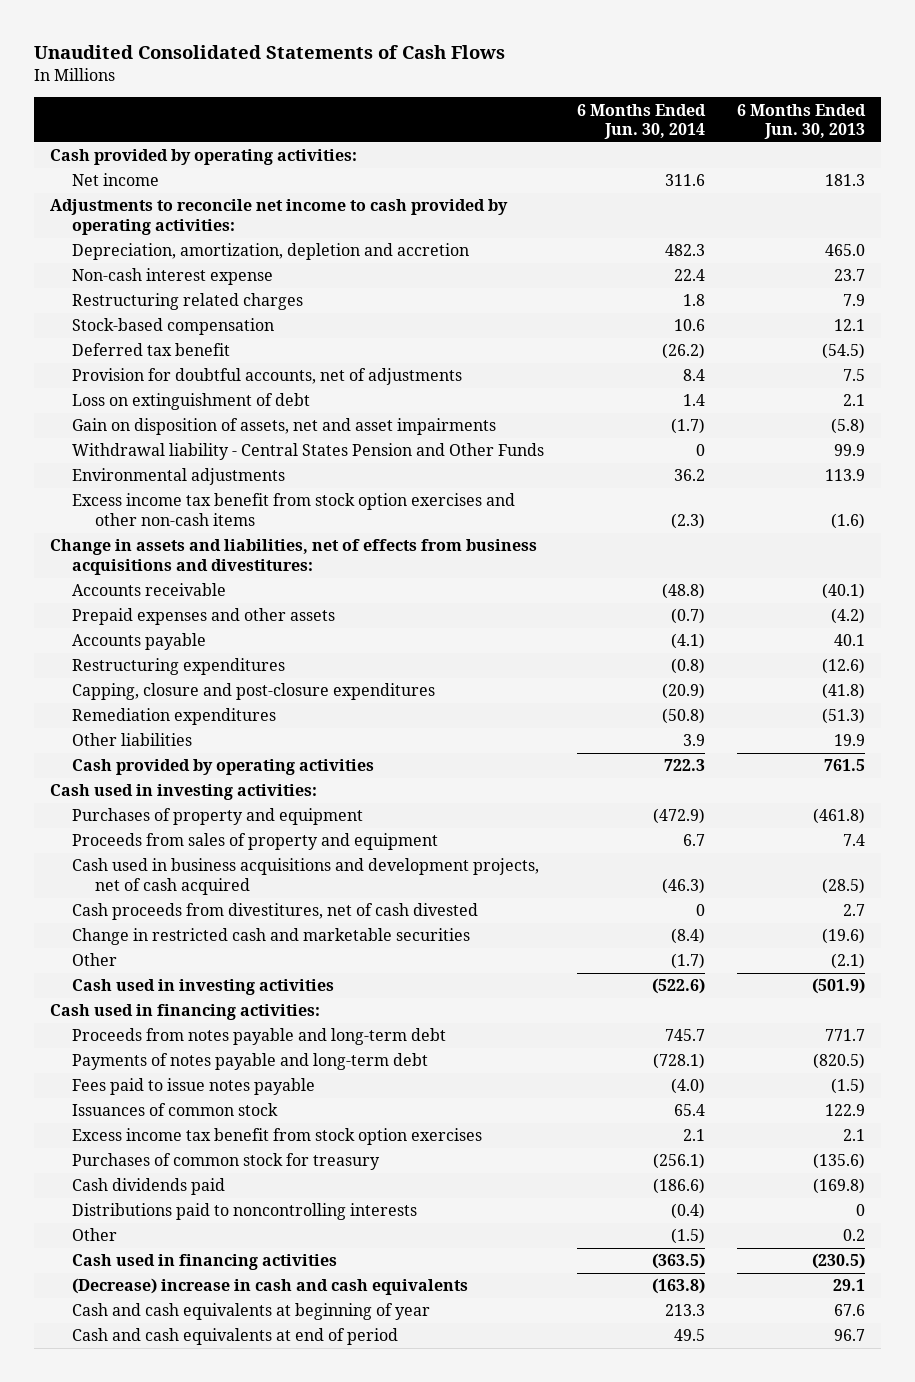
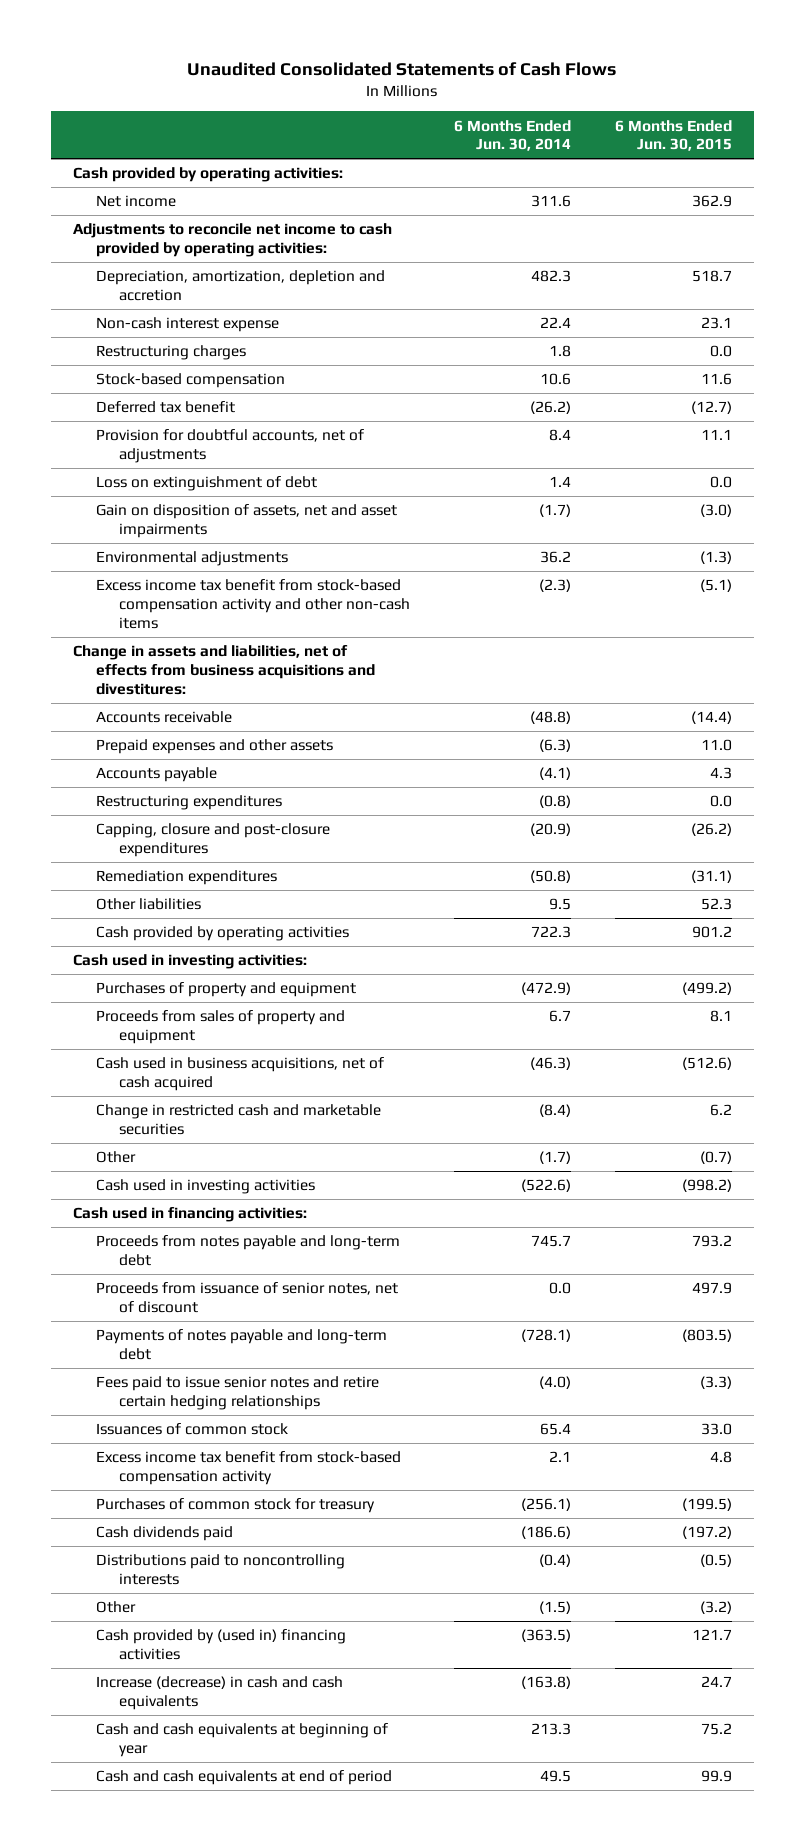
- | 6 Months Ended Jun. 30, 2014 | 6 Months Ended Jun. 30, 2013
+ | 6 Months Ended Jun. 30, 2014 | 6 Months Ended Jun. 30, 2015
- Restructuring related charges | 1.8 | 7.9
+ Restructuring charges | 1.8 | 0.0
- Withdrawal liability - Central States Pension and Other Funds | 0 | 99.9
- Excess income tax benefit from stock option exercises and other non-cash items | (2.3) | (1.6)
+ Excess income tax benefit from stock-based compensation activity and other non-cash items | (2.3) | (5.1)
- Prepaid expenses and other assets | (0.7) | (4.2)
+ Prepaid expenses and other assets | (6.3) | 11.0
- Other liabilities | 3.9 | 19.9
+ Other liabilities | 9.5 | 52.3
- Cash used in business acquisitions and development projects, net of cash acquired | (46.3) | (28.5)
- Cash proceeds from divestitures, net of cash divested | 0 | 2.7
+ Cash used in business acquisitions, net of cash acquired | (46.3) | (512.6)
+ Proceeds from issuance of senior notes, net of discount | 0.0 | 497.9
- Fees paid to issue notes payable | (4.0) | (1.5)
+ Fees paid to issue senior notes and retire certain hedging relationships | (4.0) | (3.3)
- Excess income tax benefit from stock option exercises | 2.1 | 2.1
+ Excess income tax benefit from stock-based compensation activity | 2.1 | 4.8
- Cash used in financing activities | (363.5) | (230.5)
- (Decrease) increase in cash and cash equivalents | (163.8) | 29.1
+ Cash provided by (used in) financing activities | (363.5) | 121.7
+ Increase (decrease) in cash and cash equivalents | (163.8) | 24.7

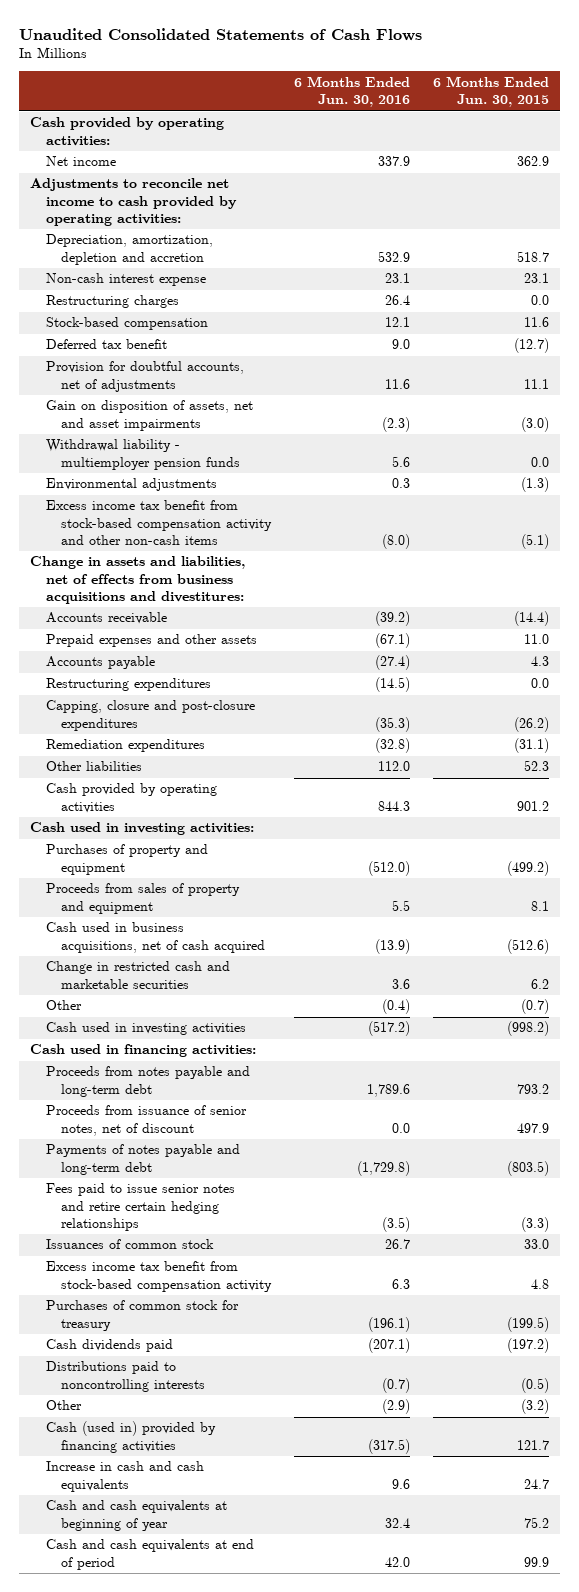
- | 6 Months Ended Jun. 30, 2014 | 6 Months Ended Jun. 30, 2015
+ | 6 Months Ended Jun. 30, 2016 | 6 Months Ended Jun. 30, 2015
- Loss on extinguishment of debt | 1.4 | 0.0
+ Withdrawal liability - multiemployer pension funds | 5.6 | 0.0
- Cash provided by (used in) financing activities | (363.5) | 121.7
- Increase (decrease) in cash and cash equivalents | (163.8) | 24.7
+ Cash (used in) provided by financing activities | (317.5) | 121.7
+ Increase in cash and cash equivalents | 9.6 | 24.7

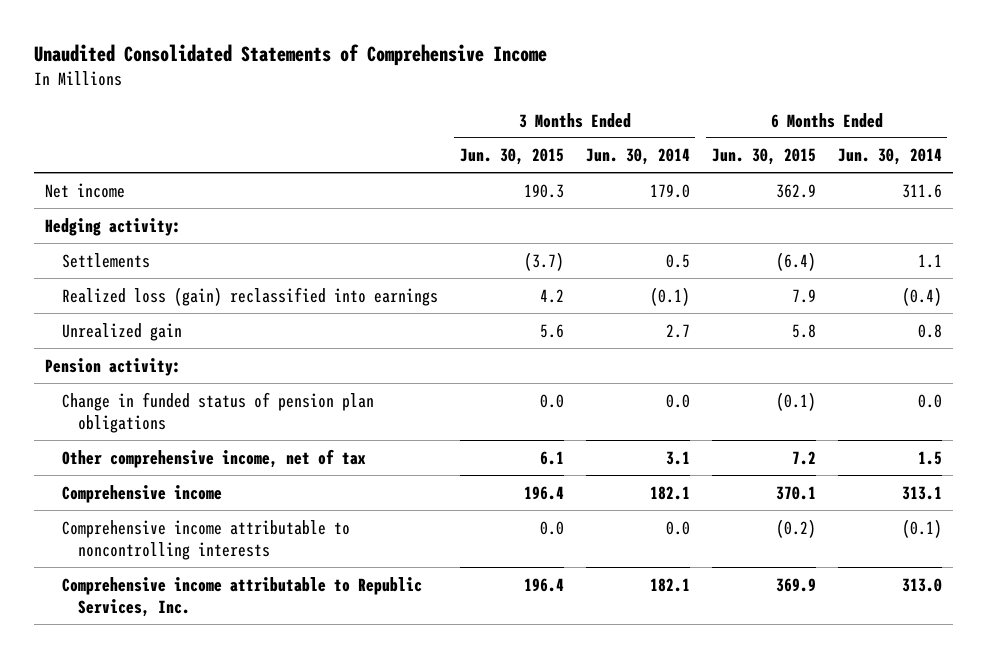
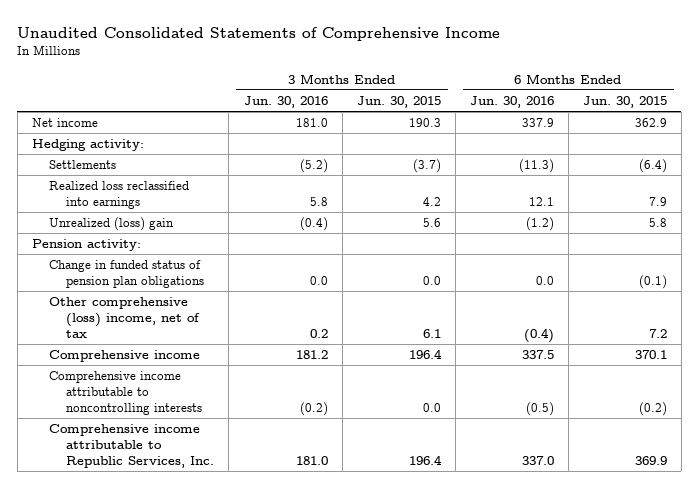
- | 3 Months Ended Jun. 30, 2015 | 3 Months Ended Jun. 30, 2014 | 6 Months Ended Jun. 30, 2015 | 6 Months Ended Jun. 30, 2014
+ | 3 Months Ended Jun. 30, 2016 | 3 Months Ended Jun. 30, 2015 | 6 Months Ended Jun. 30, 2016 | 6 Months Ended Jun. 30, 2015
- Realized loss (gain) reclassified into earnings | 4.2 | (0.1) | 7.9 | (0.4)
- Unrealized gain | 5.6 | 2.7 | 5.8 | 0.8
+ Realized loss reclassified into earnings | 5.8 | 4.2 | 12.1 | 7.9
+ Unrealized (loss) gain | (0.4) | 5.6 | (1.2) | 5.8
- Other comprehensive income, net of tax | 6.1 | 3.1 | 7.2 | 1.5
+ Other comprehensive (loss) income, net of tax | 0.2 | 6.1 | (0.4) | 7.2

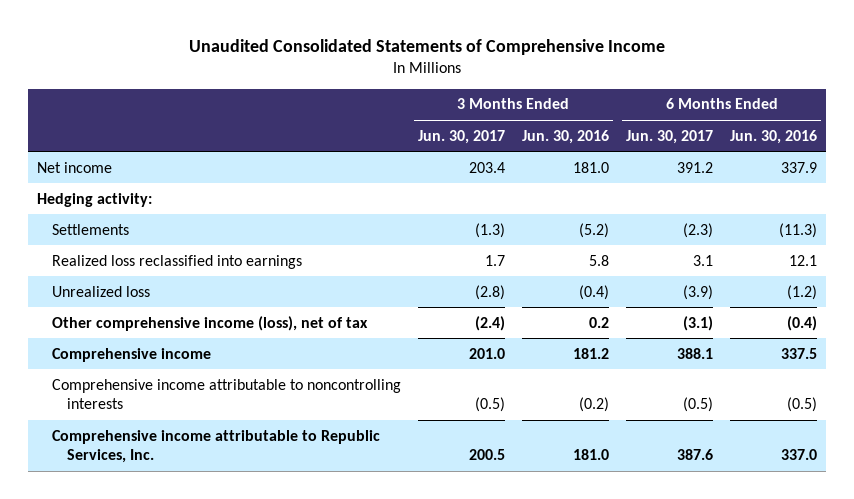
- | 3 Months Ended Jun. 30, 2016 | 3 Months Ended Jun. 30, 2015 | 6 Months Ended Jun. 30, 2016 | 6 Months Ended Jun. 30, 2015
+ | 3 Months Ended Jun. 30, 2017 | 3 Months Ended Jun. 30, 2016 | 6 Months Ended Jun. 30, 2017 | 6 Months Ended Jun. 30, 2016
- Unrealized (loss) gain | (0.4) | 5.6 | (1.2) | 5.8
- Pension activity:
- Change in funded status of pension plan obligations | 0.0 | 0.0 | 0.0 | (0.1)
- Other comprehensive (loss) income, net of tax | 0.2 | 6.1 | (0.4) | 7.2
+ Unrealized loss | (2.8) | (0.4) | (3.9) | (1.2)
+ Other comprehensive income (loss), net of tax | (2.4) | 0.2 | (3.1) | (0.4)

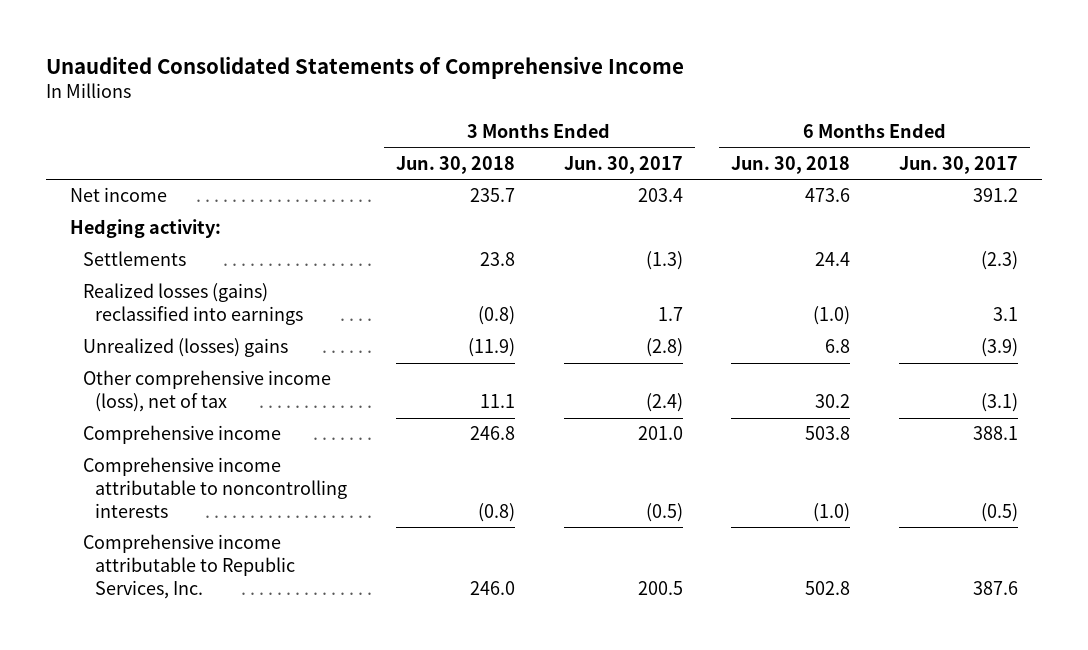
- | 3 Months Ended Jun. 30, 2017 | 3 Months Ended Jun. 30, 2016 | 6 Months Ended Jun. 30, 2017 | 6 Months Ended Jun. 30, 2016
+ | 3 Months Ended Jun. 30, 2018 | 3 Months Ended Jun. 30, 2017 | 6 Months Ended Jun. 30, 2018 | 6 Months Ended Jun. 30, 2017
- Realized loss reclassified into earnings | 1.7 | 5.8 | 3.1 | 12.1
- Unrealized loss | (2.8) | (0.4) | (3.9) | (1.2)
+ Realized losses (gains) reclassified into earnings | (0.8) | 1.7 | (1.0) | 3.1
+ Unrealized (losses) gains | (11.9) | (2.8) | 6.8 | (3.9)

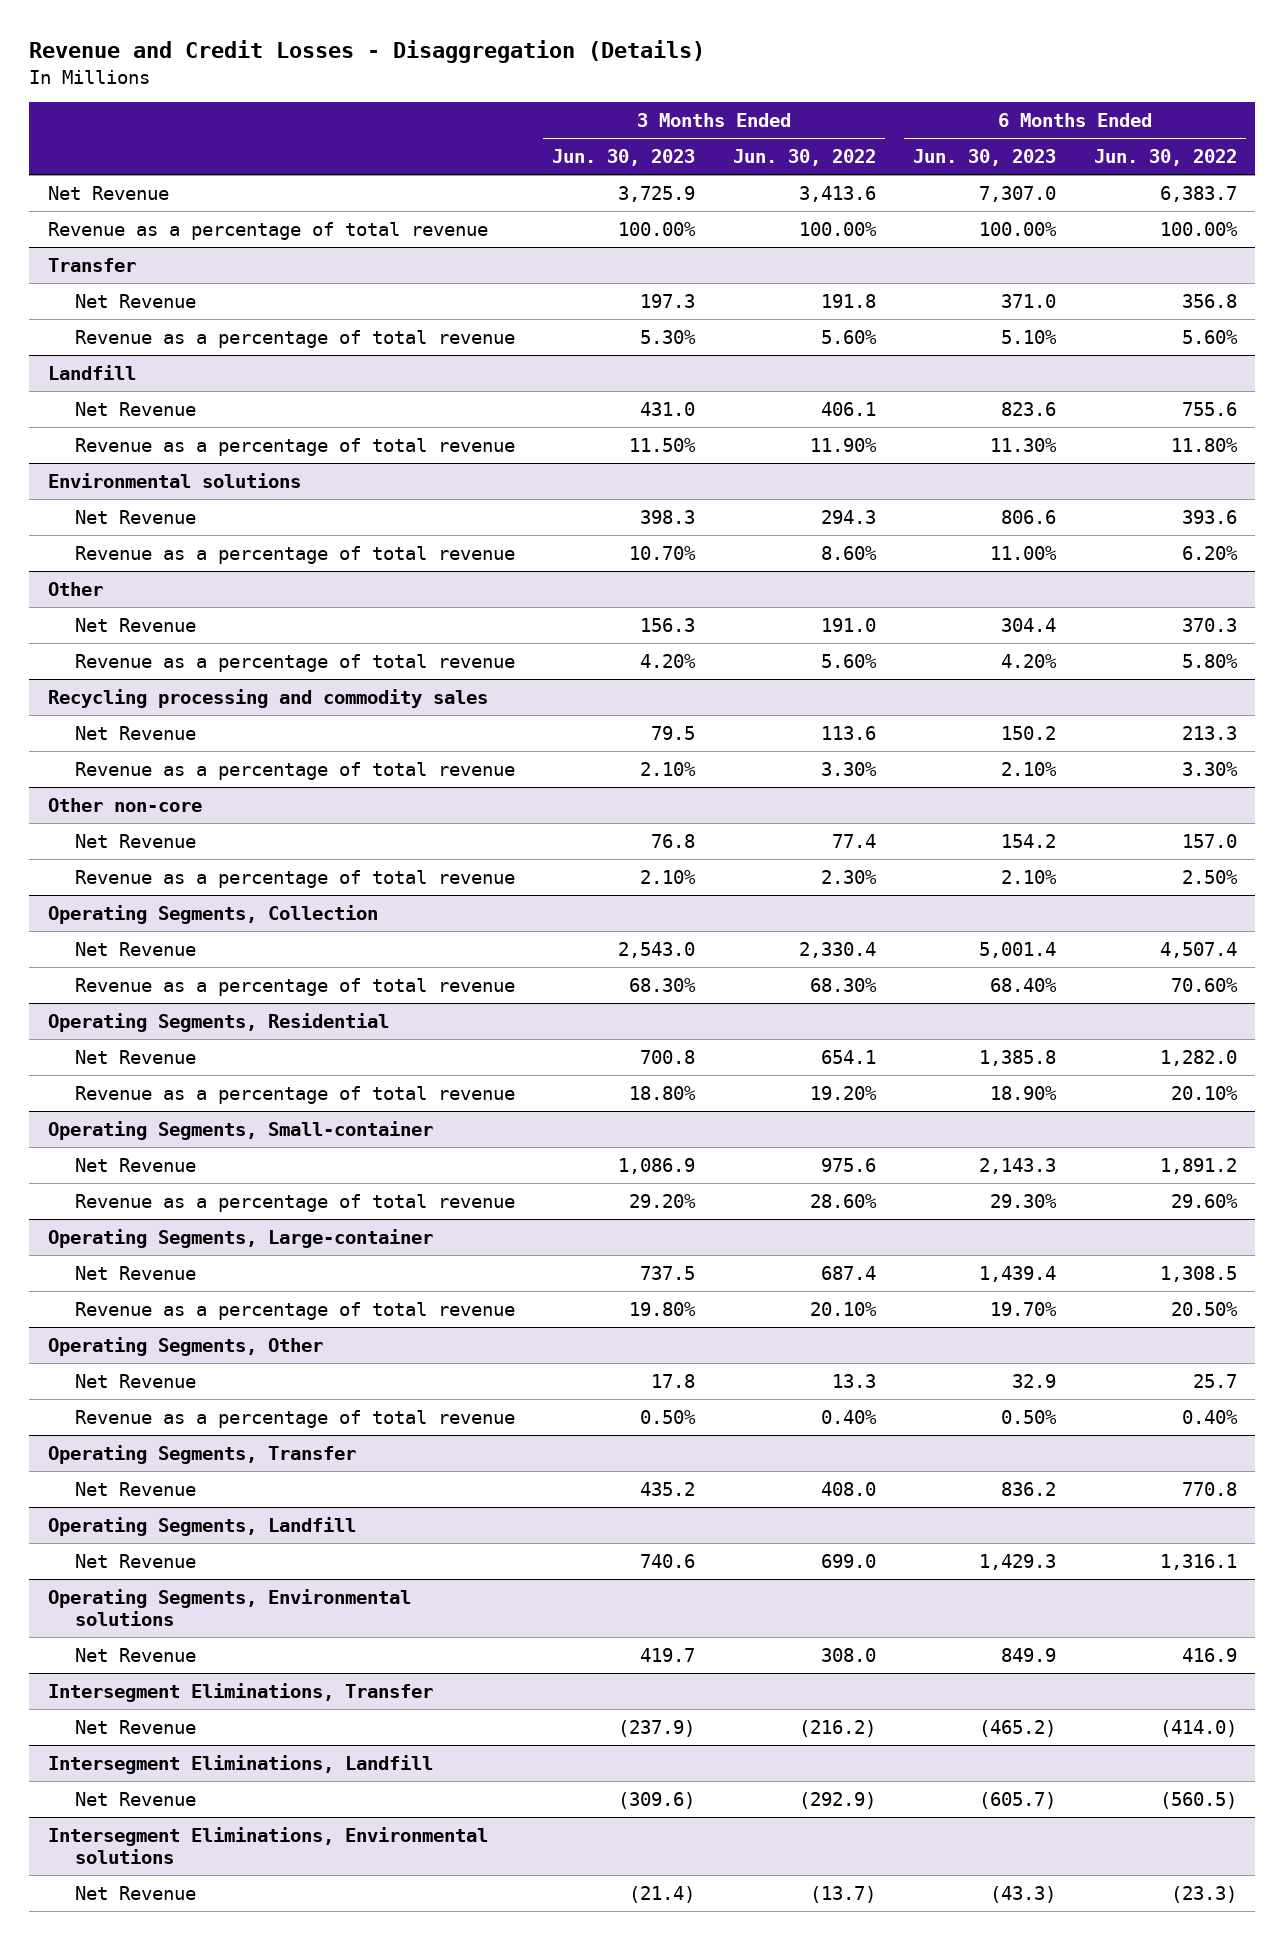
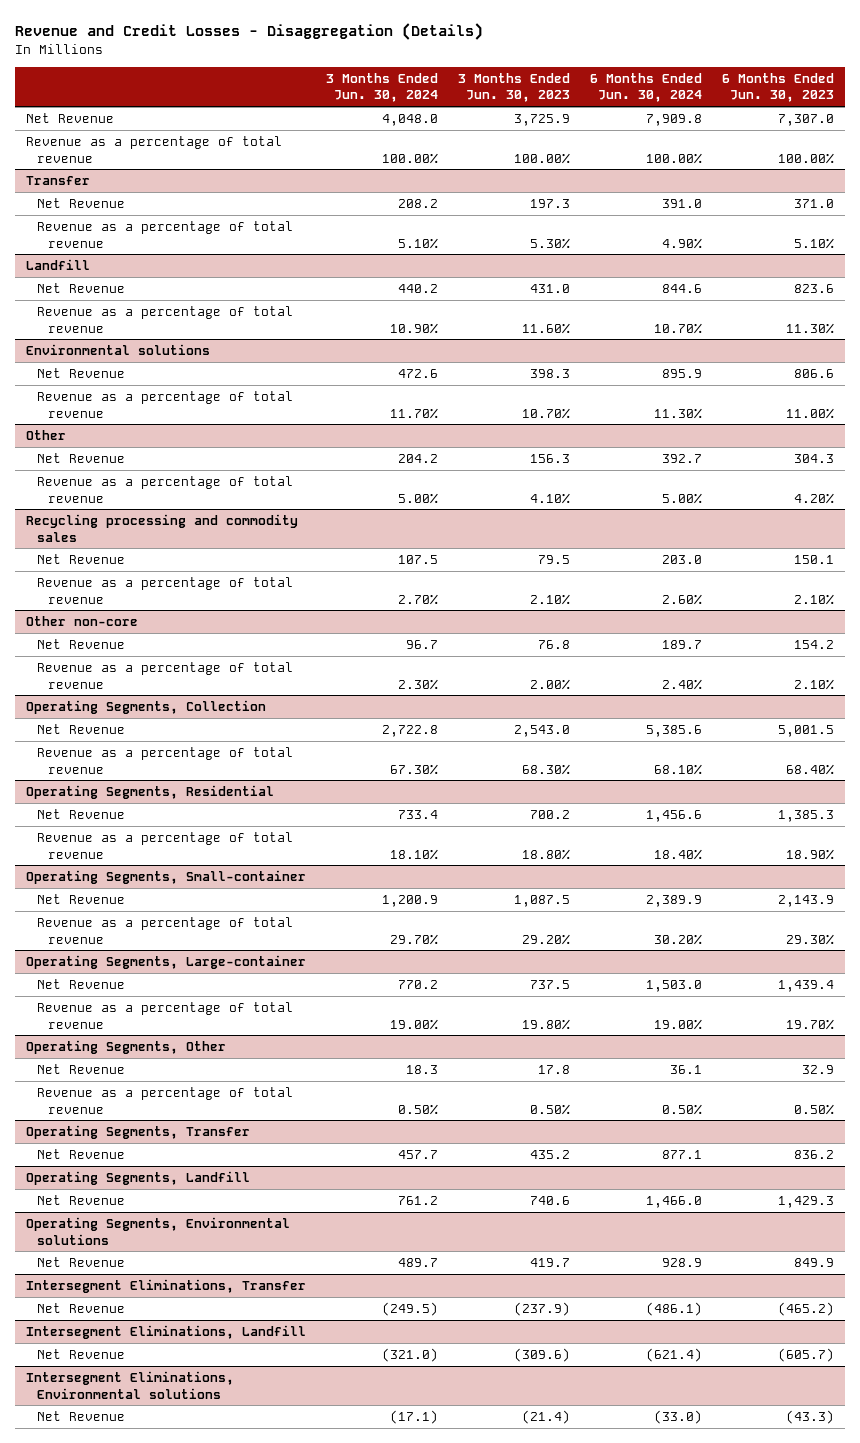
- | 3 Months Ended Jun. 30, 2023 | 3 Months Ended Jun. 30, 2022 | 6 Months Ended Jun. 30, 2023 | 6 Months Ended Jun. 30, 2022
+ | 3 Months Ended Jun. 30, 2024 | 3 Months Ended Jun. 30, 2023 | 6 Months Ended Jun. 30, 2024 | 6 Months Ended Jun. 30, 2023
@ Landfill
- Revenue as a percentage of total revenue | 11.50% | 11.90% | 11.30% | 11.80%
+ Revenue as a percentage of total revenue | 10.90% | 11.60% | 10.70% | 11.30%
@ Other
- Net Revenue | 156.3 | 191.0 | 304.4 | 370.3
- Revenue as a percentage of total revenue | 4.20% | 5.60% | 4.20% | 5.80%
+ Net Revenue | 204.2 | 156.3 | 392.7 | 304.3
+ Revenue as a percentage of total revenue | 5.00% | 4.10% | 5.00% | 4.20%
@ Recycling processing and commodity sales
- Net Revenue | 79.5 | 113.6 | 150.2 | 213.3
+ Net Revenue | 107.5 | 79.5 | 203.0 | 150.1
@ Other non-core
- Revenue as a percentage of total revenue | 2.10% | 2.30% | 2.10% | 2.50%
+ Revenue as a percentage of total revenue | 2.30% | 2.00% | 2.40% | 2.10%
@ Operating Segments, Collection
- Net Revenue | 2,543.0 | 2,330.4 | 5,001.4 | 4,507.4
+ Net Revenue | 2,722.8 | 2,543.0 | 5,385.6 | 5,001.5
@ Operating Segments, Residential
- Net Revenue | 700.8 | 654.1 | 1,385.8 | 1,282.0
+ Net Revenue | 733.4 | 700.2 | 1,456.6 | 1,385.3
@ Operating Segments, Small-container
- Net Revenue | 1,086.9 | 975.6 | 2,143.3 | 1,891.2
+ Net Revenue | 1,200.9 | 1,087.5 | 2,389.9 | 2,143.9

